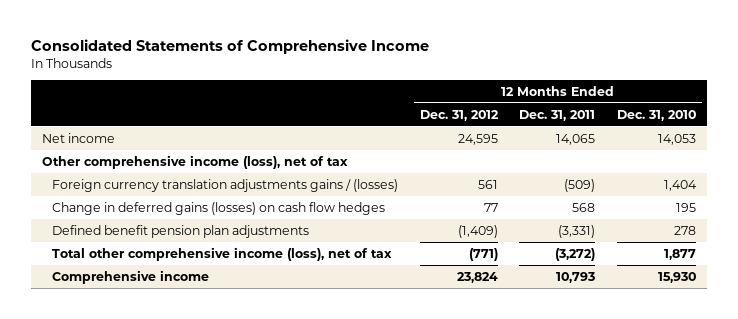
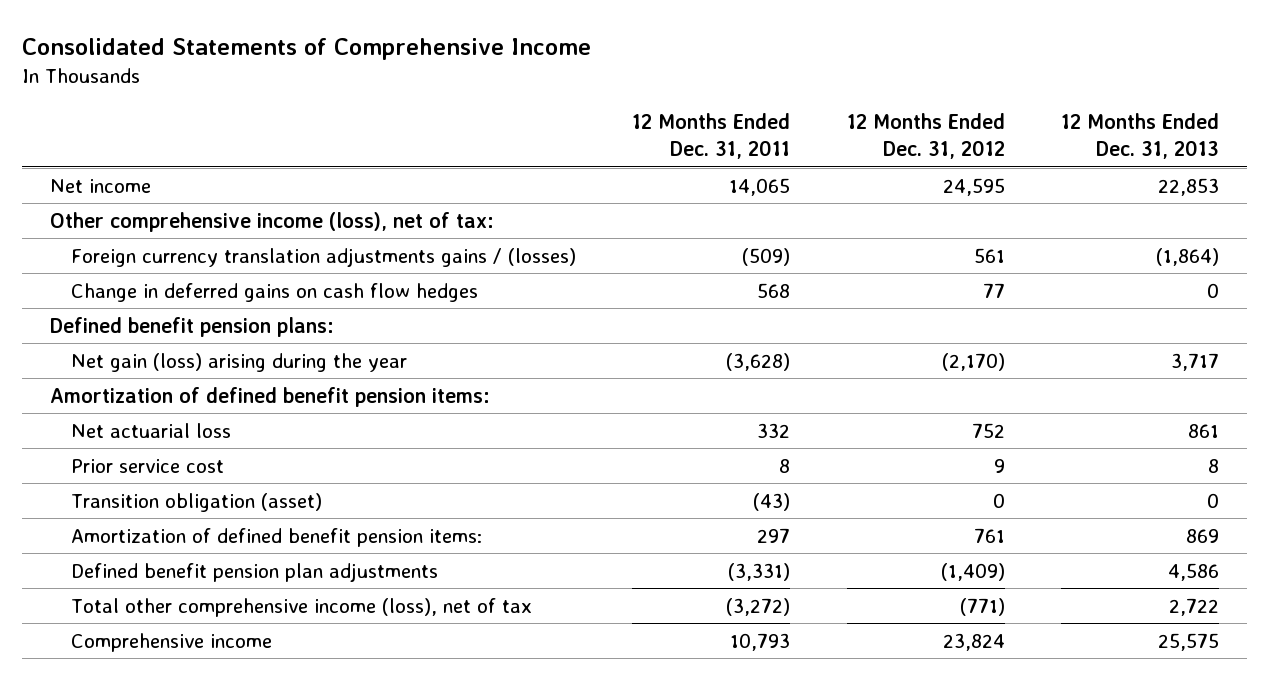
- | 12 Months Ended Dec. 31, 2012 | 12 Months Ended Dec. 31, 2011 | 12 Months Ended Dec. 31, 2010
+ | 12 Months Ended Dec. 31, 2011 | 12 Months Ended Dec. 31, 2012 | 12 Months Ended Dec. 31, 2013
- Other comprehensive income (loss), net of tax
+ Other comprehensive income (loss), net of tax:
- Change in deferred gains (losses) on cash flow hedges | 77 | 568 | 195
+ Change in deferred gains on cash flow hedges | 568 | 77 | 0
+ Defined benefit pension plans:
+ Net gain (loss) arising during the year | (3,628) | (2,170) | 3,717
+ Amortization of defined benefit pension items:
+ Net actuarial loss | 332 | 752 | 861
+ Prior service cost | 8 | 9 | 8
+ Transition obligation (asset) | (43) | 0 | 0
+ Amortization of defined benefit pension items: | 297 | 761 | 869

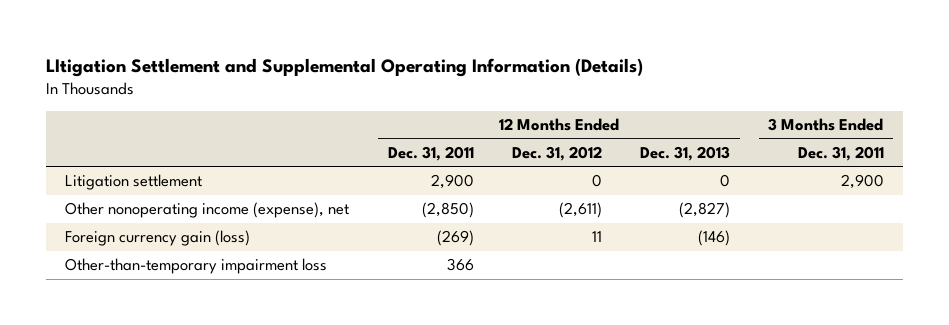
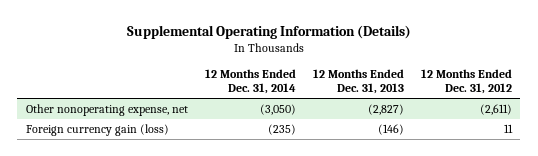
- LItigation Settlement and Supplemental Operating Information (Details)
+ Supplemental Operating Information (Details)
- | 12 Months Ended Dec. 31, 2011 | 12 Months Ended Dec. 31, 2012 | 12 Months Ended Dec. 31, 2013 | 3 Months Ended Dec. 31, 2011
+ | 12 Months Ended Dec. 31, 2014 | 12 Months Ended Dec. 31, 2013 | 12 Months Ended Dec. 31, 2012
- Litigation settlement | 2,900 | 0 | 0 | 2,900
- Other nonoperating income (expense), net | (2,850) | (2,611) | (2,827) |
+ Other nonoperating expense, net | (3,050) | (2,827) | (2,611)
- Other-than-temporary impairment loss | 366 | | |

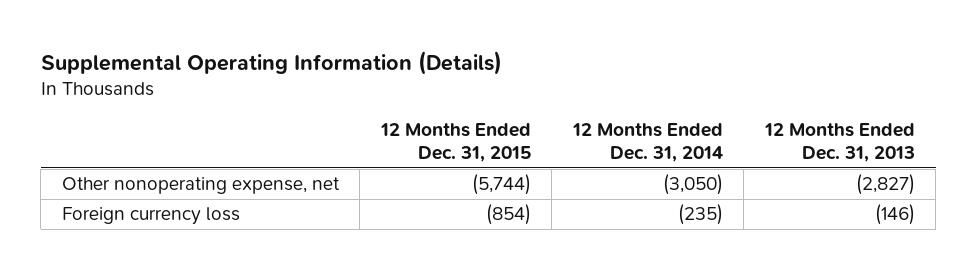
- | 12 Months Ended Dec. 31, 2014 | 12 Months Ended Dec. 31, 2013 | 12 Months Ended Dec. 31, 2012
+ | 12 Months Ended Dec. 31, 2015 | 12 Months Ended Dec. 31, 2014 | 12 Months Ended Dec. 31, 2013
- Foreign currency gain (loss) | (235) | (146) | 11
+ Foreign currency loss | (854) | (235) | (146)

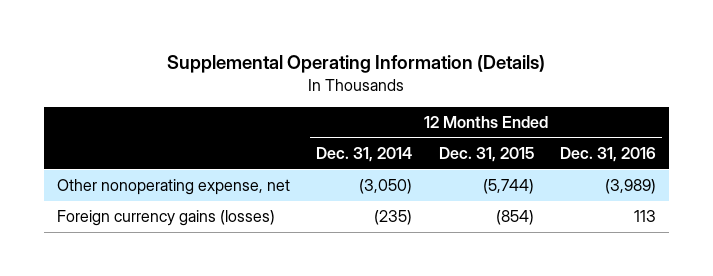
- | 12 Months Ended Dec. 31, 2015 | 12 Months Ended Dec. 31, 2014 | 12 Months Ended Dec. 31, 2013
+ | 12 Months Ended Dec. 31, 2014 | 12 Months Ended Dec. 31, 2015 | 12 Months Ended Dec. 31, 2016
- Foreign currency loss | (854) | (235) | (146)
+ Foreign currency gains (losses) | (235) | (854) | 113

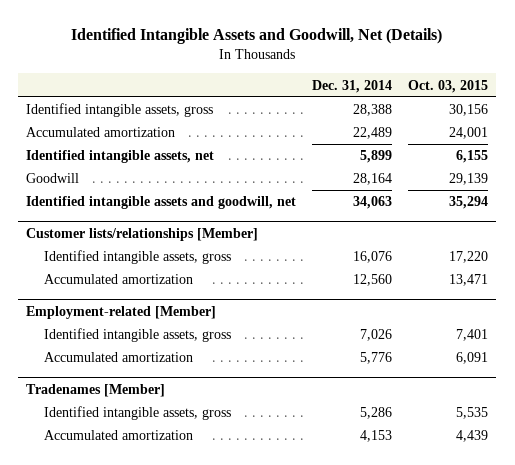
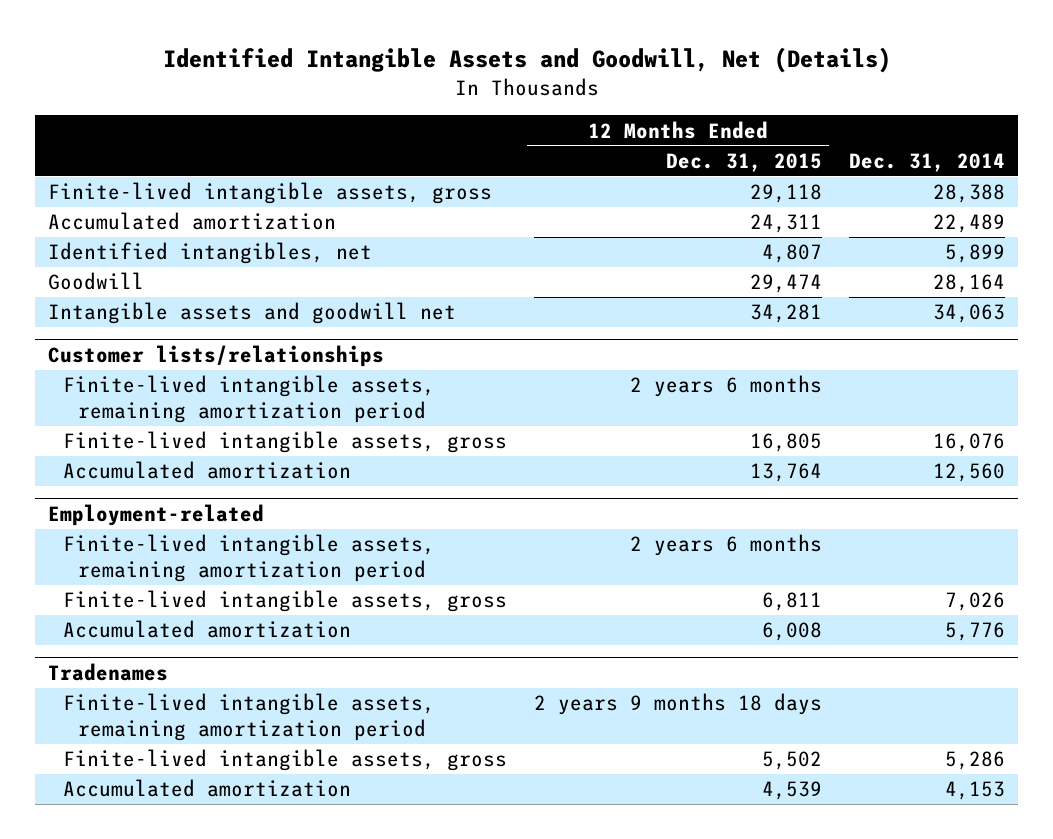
- | Dec. 31, 2014 | Oct. 03, 2015
+ | 12 Months Ended Dec. 31, 2015 | Dec. 31, 2014
- Identified intangible assets, gross | 28,388 | 30,156
+ Finite-lived intangible assets, gross | 29,118 | 28,388
- Identified intangible assets, net | 5,899 | 6,155
+ Identified intangibles, net | 4,807 | 5,899
- Identified intangible assets and goodwill, net | 34,063 | 35,294
- Customer lists/relationships [Member]
- Identified intangible assets, gross | 16,076 | 17,220
+ Intangible assets and goodwill net | 34,281 | 34,063
+ Customer lists/relationships
+ Finite-lived intangible assets, remaining amortization period | 2 years 6 months |
+ Finite-lived intangible assets, gross | 16,805 | 16,076
- Employment-related [Member]
- Identified intangible assets, gross | 7,026 | 7,401
+ Employment-related
+ Finite-lived intangible assets, remaining amortization period | 2 years 6 months |
+ Finite-lived intangible assets, gross | 6,811 | 7,026
- Tradenames [Member]
- Identified intangible assets, gross | 5,286 | 5,535
+ Tradenames
+ Finite-lived intangible assets, remaining amortization period | 2 years 9 months 18 days |
+ Finite-lived intangible assets, gross | 5,502 | 5,286

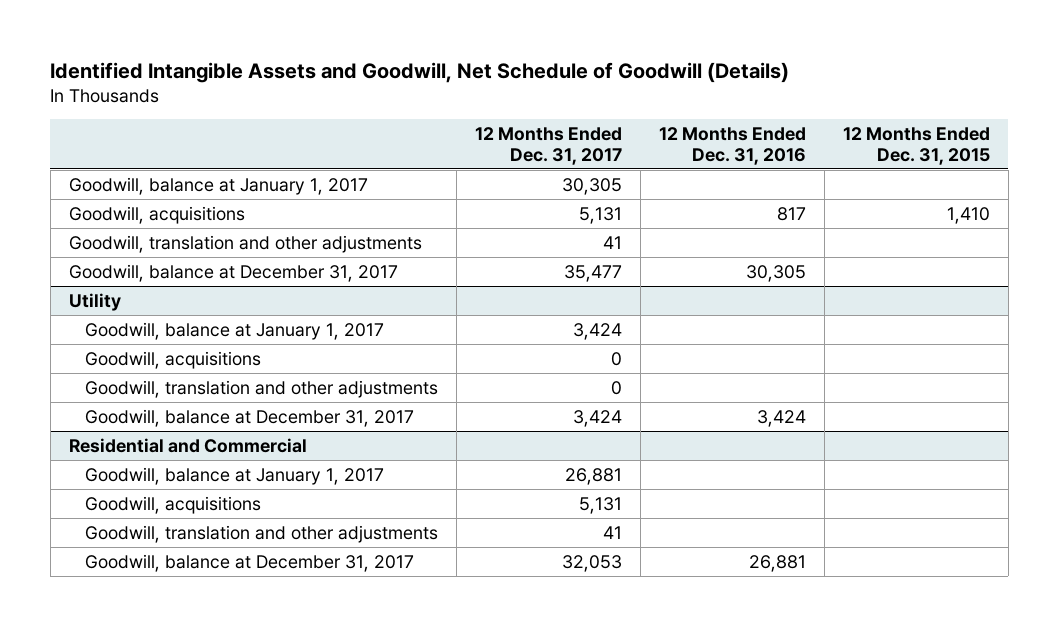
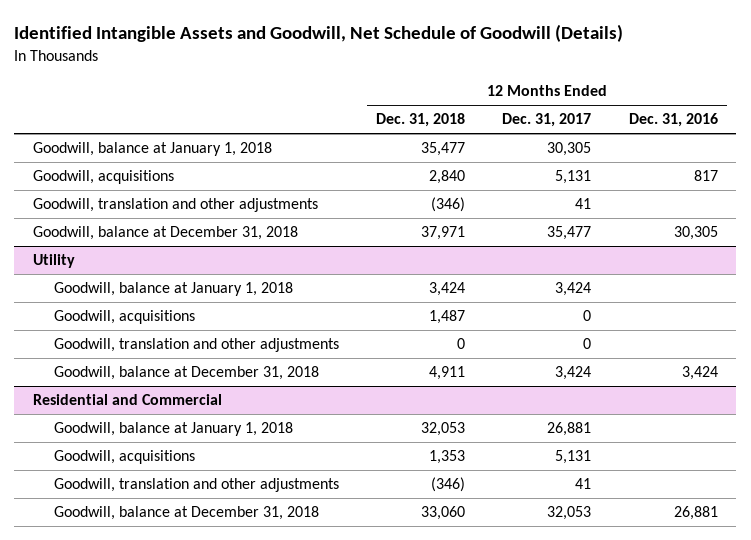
- | 12 Months Ended Dec. 31, 2017 | 12 Months Ended Dec. 31, 2016 | 12 Months Ended Dec. 31, 2015
+ | 12 Months Ended Dec. 31, 2018 | 12 Months Ended Dec. 31, 2017 | 12 Months Ended Dec. 31, 2016
- Goodwill, balance at January 1, 2017 | 30,305 | |
+ Goodwill, balance at January 1, 2018 | 35,477 | 30,305 |
- Goodwill, balance at December 31, 2017 | 35,477 | 30,305 |
+ Goodwill, balance at December 31, 2018 | 37,971 | 35,477 | 30,305
@ Utility
- Goodwill, balance at January 1, 2017 | 3,424 | |
+ Goodwill, balance at January 1, 2018 | 3,424 | 3,424 |
- Goodwill, balance at December 31, 2017 | 3,424 | 3,424 |
+ Goodwill, balance at December 31, 2018 | 4,911 | 3,424 | 3,424
@ Residential and Commercial
- Goodwill, balance at January 1, 2017 | 26,881 | |
+ Goodwill, balance at January 1, 2018 | 32,053 | 26,881 |
- Goodwill, balance at December 31, 2017 | 32,053 | 26,881 |
+ Goodwill, balance at December 31, 2018 | 33,060 | 32,053 | 26,881

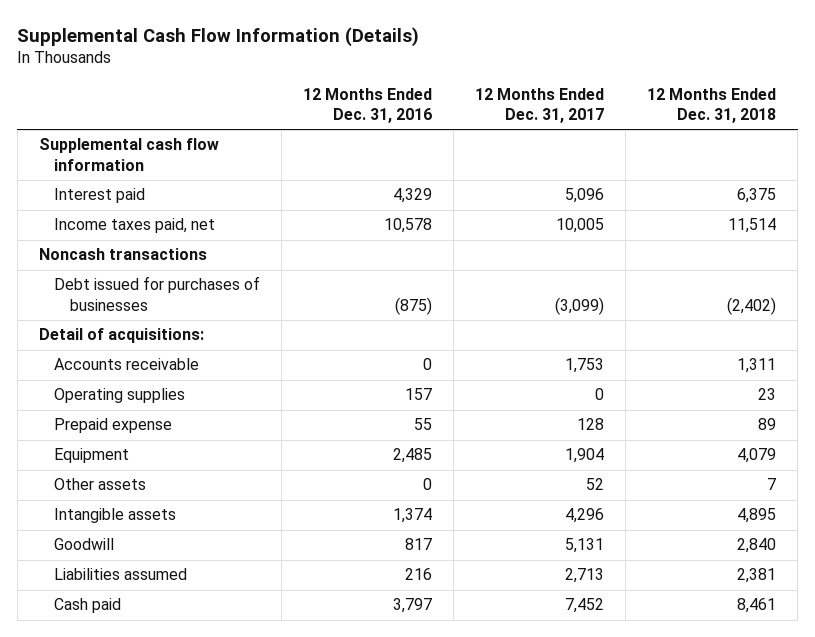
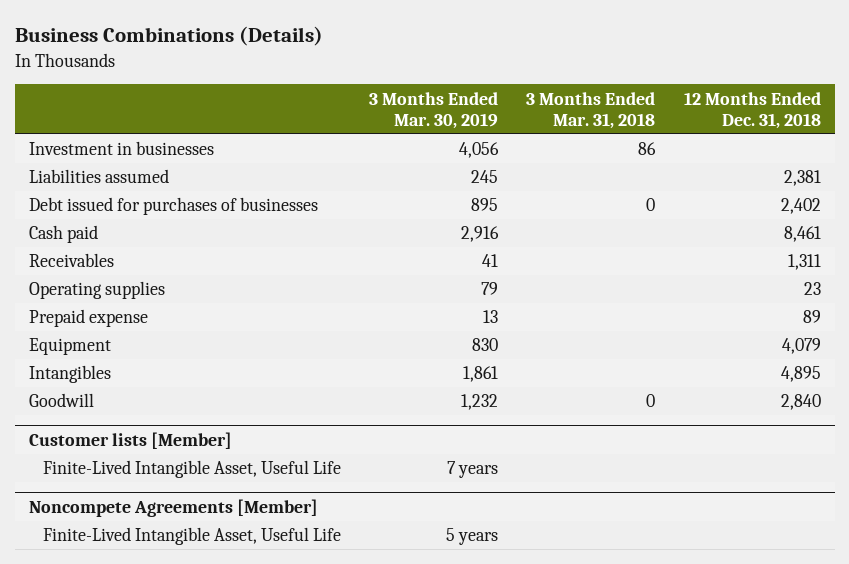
- Supplemental Cash Flow Information (Details)
+ Business Combinations (Details)
- | 12 Months Ended Dec. 31, 2016 | 12 Months Ended Dec. 31, 2017 | 12 Months Ended Dec. 31, 2018
+ | 3 Months Ended Mar. 30, 2019 | 3 Months Ended Mar. 31, 2018 | 12 Months Ended Dec. 31, 2018
- Supplemental cash flow information
- Interest paid | 4,329 | 5,096 | 6,375
- Income taxes paid, net | 10,578 | 10,005 | 11,514
- Noncash transactions
- Debt issued for purchases of businesses | (875) | (3,099) | (2,402)
- Detail of acquisitions:
- Accounts receivable | 0 | 1,753 | 1,311
+ Investment in businesses | 4,056 | 86 |
moved up: Liabilities assumed | 245 | | 2,381
+ Debt issued for purchases of businesses | 895 | 0 | 2,402
moved up: Cash paid | 2,916 | | 8,461
+ Receivables | 41 | | 1,311
- Other assets | 0 | 52 | 7
- Intangible assets | 1,374 | 4,296 | 4,895
+ Intangibles | 1,861 | | 4,895
+ Customer lists [Member]
+ Finite-Lived Intangible Asset, Useful Life | 7 years | |
+ Noncompete Agreements [Member]
+ Finite-Lived Intangible Asset, Useful Life | 5 years | |

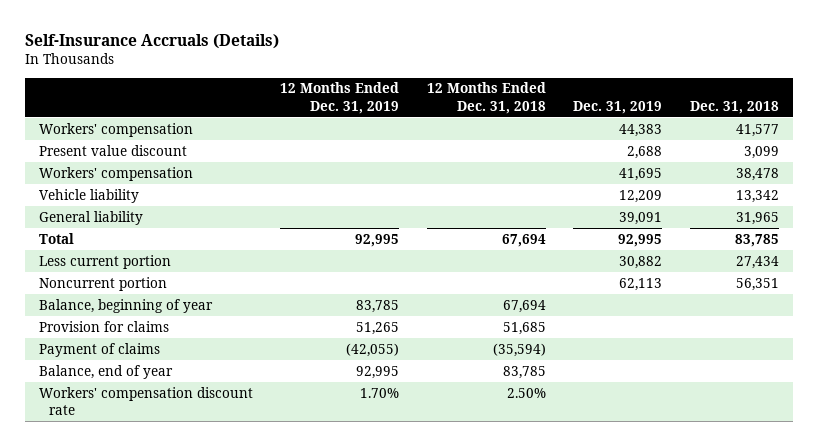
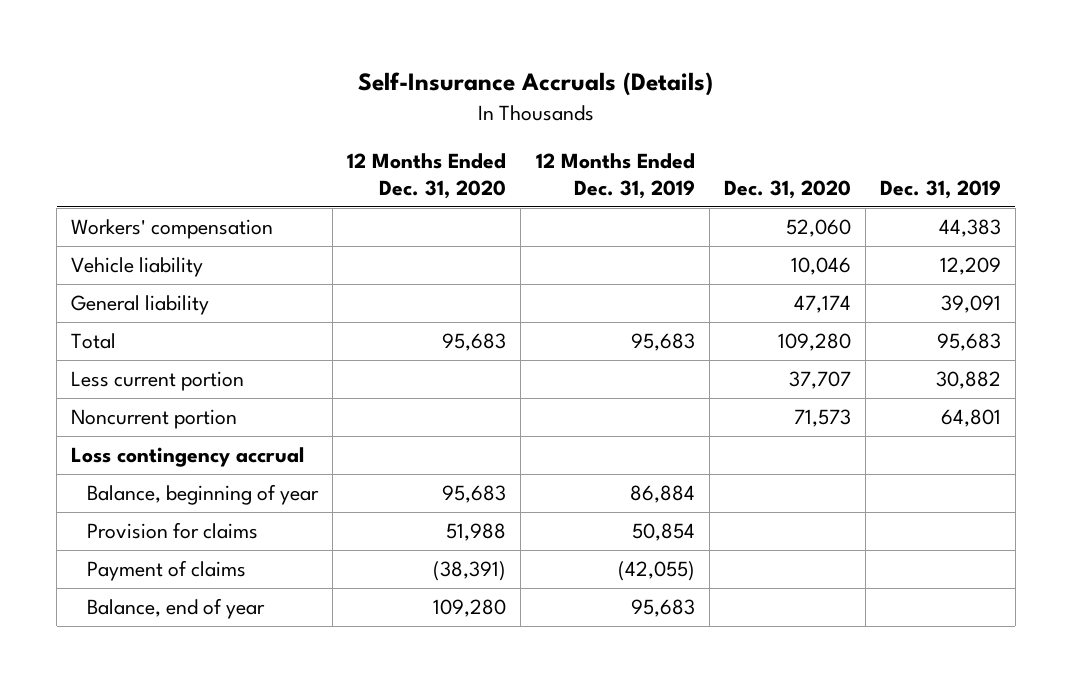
- | 12 Months Ended Dec. 31, 2019 | 12 Months Ended Dec. 31, 2018 | Dec. 31, 2019 | Dec. 31, 2018
+ | 12 Months Ended Dec. 31, 2020 | 12 Months Ended Dec. 31, 2019 | Dec. 31, 2020 | Dec. 31, 2019
- Present value discount | | | 2,688 | 3,099
- Workers' compensation | | | 41,695 | 38,478
- Total | 92,995 | 67,694 | 92,995 | 83,785
+ Total | 95,683 | 95,683 | 109,280 | 95,683
- Noncurrent portion | | | 62,113 | 56,351
- Balance, beginning of year | 83,785 | 67,694 | |
- Provision for claims | 51,265 | 51,685 | |
+ Noncurrent portion | | | 71,573 | 64,801
+ Loss contingency accrual
+ Balance, beginning of year | 95,683 | 86,884 | |
+ Provision for claims | 51,988 | 50,854 | |
- Balance, end of year | 92,995 | 83,785 | |
- Workers' compensation discount rate | 1.70% | 2.50% | |
+ Balance, end of year | 109,280 | 95,683 | |

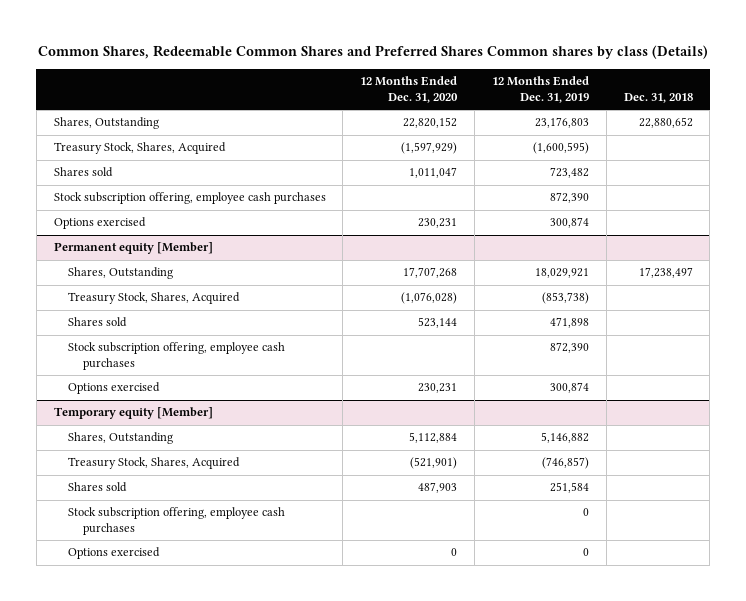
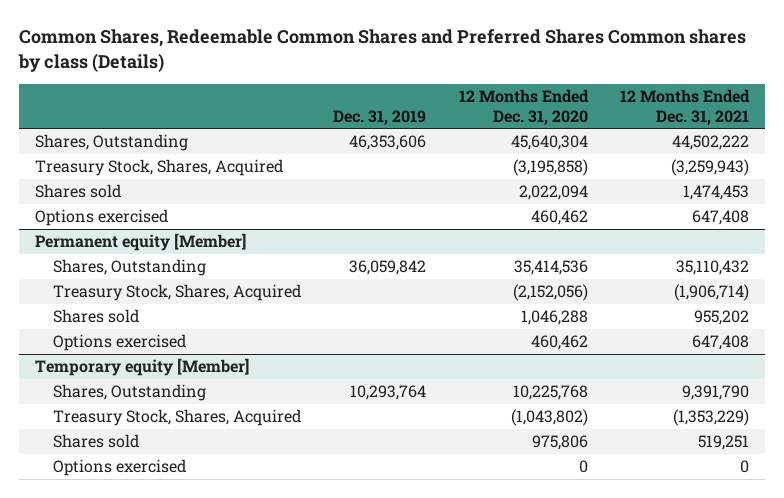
- | 12 Months Ended Dec. 31, 2020 | 12 Months Ended Dec. 31, 2019 | Dec. 31, 2018
+ | Dec. 31, 2019 | 12 Months Ended Dec. 31, 2020 | 12 Months Ended Dec. 31, 2021
- Shares, Outstanding | 22,820,152 | 23,176,803 | 22,880,652
- Treasury Stock, Shares, Acquired | (1,597,929) | (1,600,595) |
- Shares sold | 1,011,047 | 723,482 |
- Stock subscription offering, employee cash purchases | | 872,390 |
- Options exercised | 230,231 | 300,874 |
+ Shares, Outstanding | 46,353,606 | 45,640,304 | 44,502,222
+ Treasury Stock, Shares, Acquired | | (3,195,858) | (3,259,943)
+ Shares sold | | 2,022,094 | 1,474,453
+ Options exercised | | 460,462 | 647,408
@ Permanent equity [Member]
- Shares, Outstanding | 17,707,268 | 18,029,921 | 17,238,497
- Treasury Stock, Shares, Acquired | (1,076,028) | (853,738) |
- Shares sold | 523,144 | 471,898 |
- Stock subscription offering, employee cash purchases | | 872,390 |
- Options exercised | 230,231 | 300,874 |
+ Shares, Outstanding | 36,059,842 | 35,414,536 | 35,110,432
+ Treasury Stock, Shares, Acquired | | (2,152,056) | (1,906,714)
+ Shares sold | | 1,046,288 | 955,202
+ Options exercised | | 460,462 | 647,408
@ Temporary equity [Member]
- Shares, Outstanding | 5,112,884 | 5,146,882 |
- Treasury Stock, Shares, Acquired | (521,901) | (746,857) |
- Shares sold | 487,903 | 251,584 |
- Stock subscription offering, employee cash purchases | | 0 |
+ Shares, Outstanding | 10,293,764 | 10,225,768 | 9,391,790
+ Treasury Stock, Shares, Acquired | | (1,043,802) | (1,353,229)
+ Shares sold | | 975,806 | 519,251

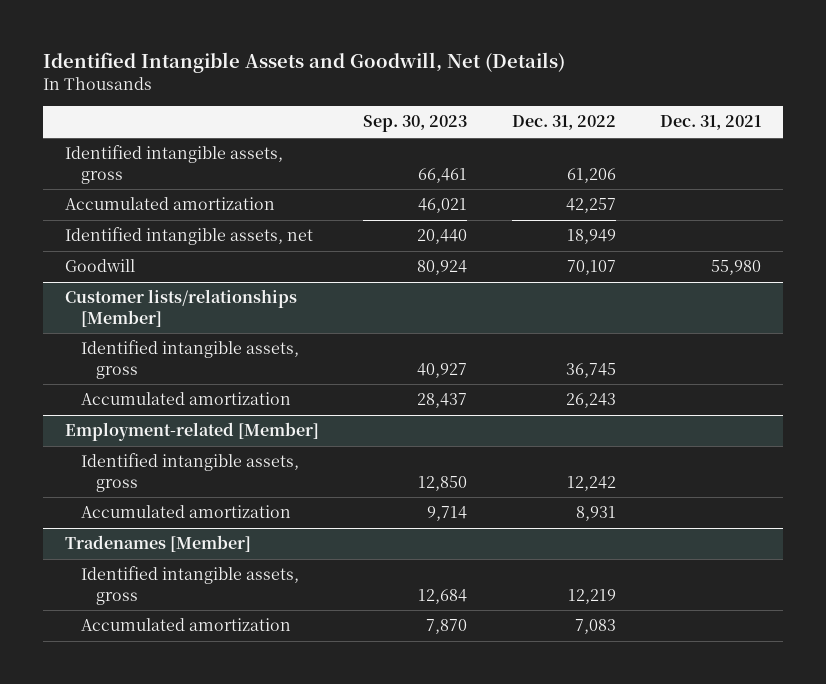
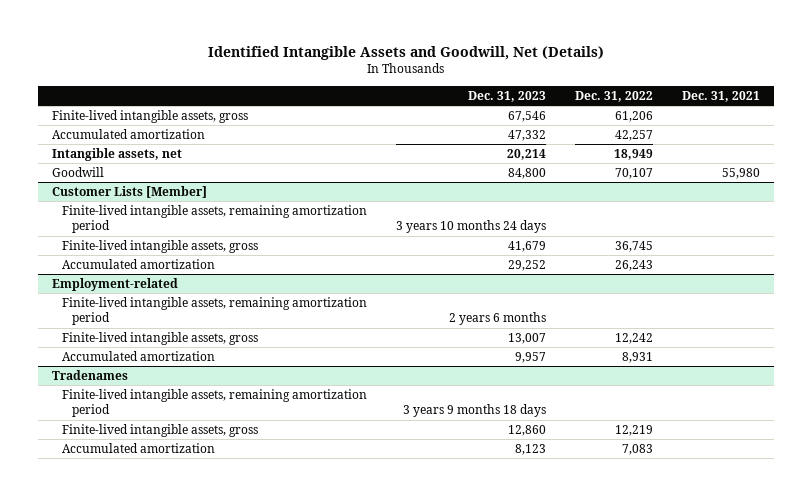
- | Sep. 30, 2023 | Dec. 31, 2022 | Dec. 31, 2021
+ | Dec. 31, 2023 | Dec. 31, 2022 | Dec. 31, 2021
- Identified intangible assets, gross | 66,461 | 61,206 |
+ Finite-lived intangible assets, gross | 67,546 | 61,206 |
- Identified intangible assets, net | 20,440 | 18,949 |
+ Intangible assets, net | 20,214 | 18,949 |
- Customer lists/relationships [Member]
- Identified intangible assets, gross | 40,927 | 36,745 |
+ Customer Lists [Member]
+ Finite-lived intangible assets, remaining amortization period | 3 years 10 months 24 days | |
+ Finite-lived intangible assets, gross | 41,679 | 36,745 |
- Employment-related [Member]
- Identified intangible assets, gross | 12,850 | 12,242 |
+ Employment-related
+ Finite-lived intangible assets, remaining amortization period | 2 years 6 months | |
+ Finite-lived intangible assets, gross | 13,007 | 12,242 |
- Tradenames [Member]
- Identified intangible assets, gross | 12,684 | 12,219 |
+ Tradenames
+ Finite-lived intangible assets, remaining amortization period | 3 years 9 months 18 days | |
+ Finite-lived intangible assets, gross | 12,860 | 12,219 |

